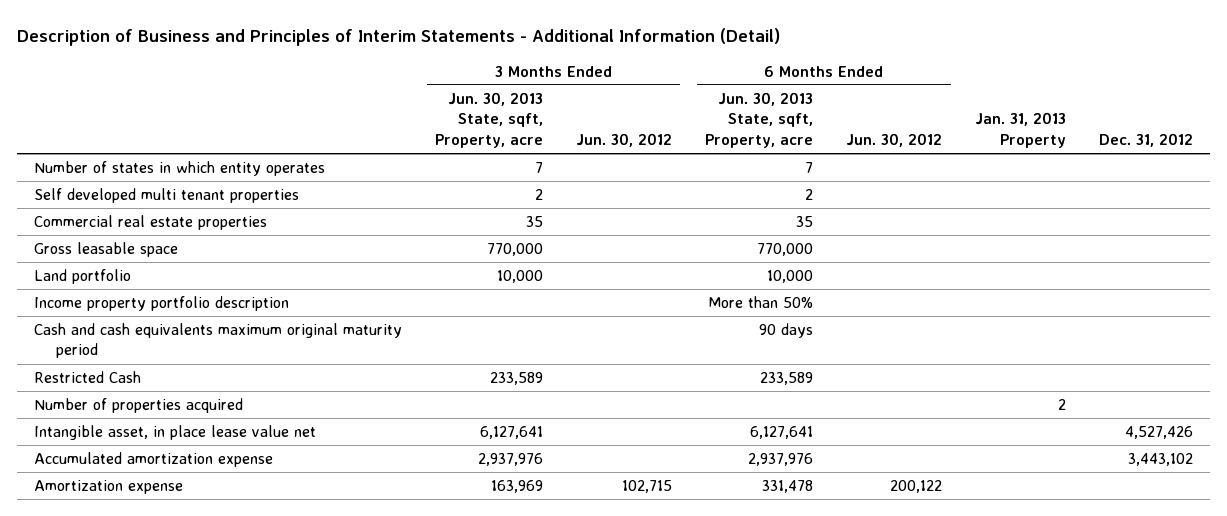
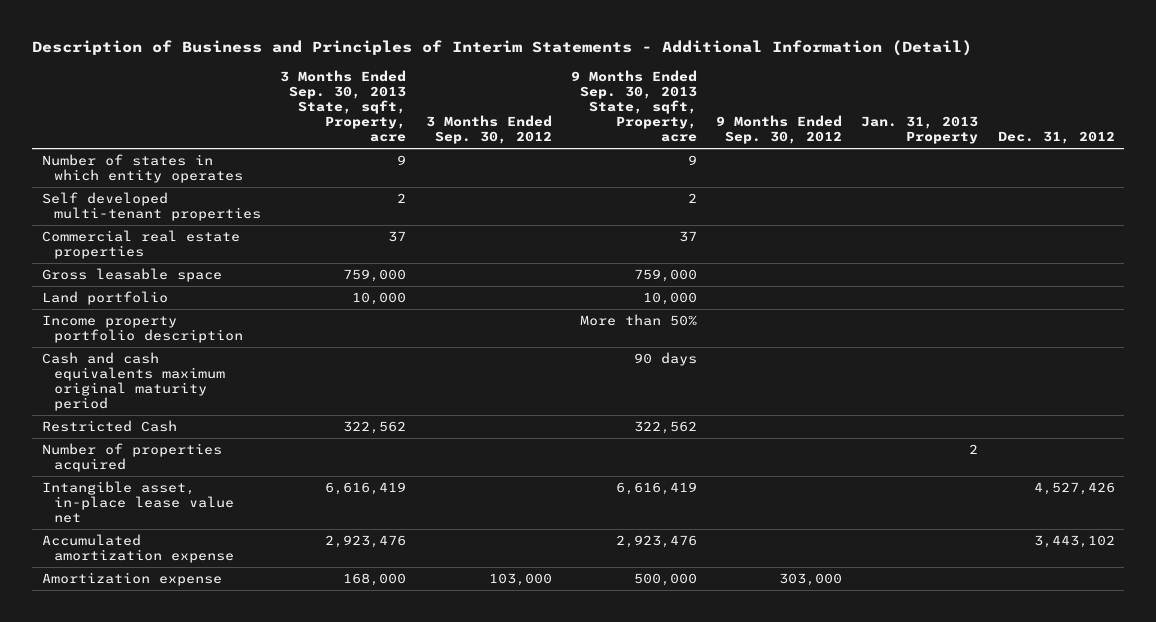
- | 3 Months Ended Jun. 30, 2013 State, sqft, Property, acre | 3 Months Ended Jun. 30, 2012 | 6 Months Ended Jun. 30, 2013 State, sqft, Property, acre | 6 Months Ended Jun. 30, 2012 | Jan. 31, 2013 Property | Dec. 31, 2012
+ | 3 Months Ended Sep. 30, 2013 State, sqft, Property, acre | 3 Months Ended Sep. 30, 2012 | 9 Months Ended Sep. 30, 2013 State, sqft, Property, acre | 9 Months Ended Sep. 30, 2012 | Jan. 31, 2013 Property | Dec. 31, 2012
- Self developed multi tenant properties | 2 | | 2 | | |
+ Self developed multi-tenant properties | 2 | | 2 | | |
- Intangible asset, in place lease value net | 6,127,641 | | 6,127,641 | | | 4,527,426
+ Intangible asset, in-place lease value net | 6,616,419 | | 6,616,419 | | | 4,527,426

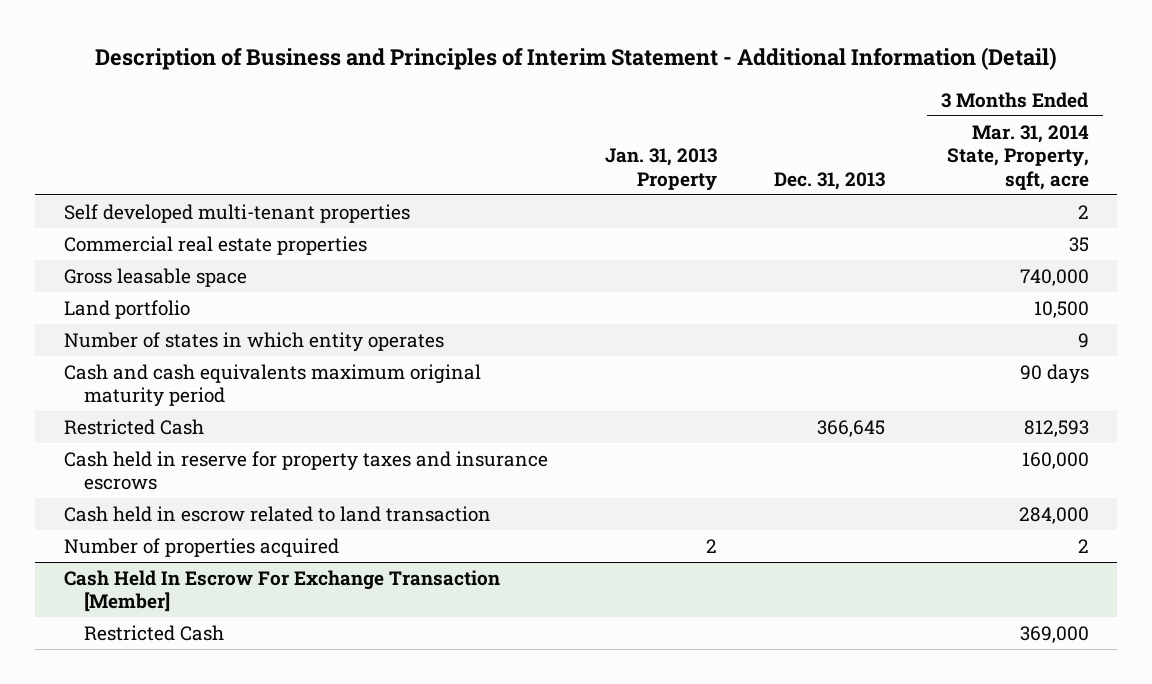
- Description of Business and Principles of Interim Statements - Additional Information (Detail)
+ Description of Business and Principles of Interim Statement - Additional Information (Detail)
- | 3 Months Ended Sep. 30, 2013 State, sqft, Property, acre | 3 Months Ended Sep. 30, 2012 | 9 Months Ended Sep. 30, 2013 State, sqft, Property, acre | 9 Months Ended Sep. 30, 2012 | Jan. 31, 2013 Property | Dec. 31, 2012
+ | Jan. 31, 2013 Property | Dec. 31, 2013 | 3 Months Ended Mar. 31, 2014 State, Property, sqft, acre
- Income property portfolio description | | | More than 50% | | |
moved down: Number of states in which entity operates | | | 9
+ Cash held in reserve for property taxes and insurance escrows | | | 160,000
+ Cash held in escrow related to land transaction | | | 284,000
- Intangible asset, in-place lease value net | 6,616,419 | | 6,616,419 | | | 4,527,426
- Accumulated amortization expense | 2,923,476 | | 2,923,476 | | | 3,443,102
- Amortization expense | 168,000 | 103,000 | 500,000 | 303,000 | |
+ Cash Held In Escrow For Exchange Transaction [Member]
+ Restricted Cash | | | 369,000

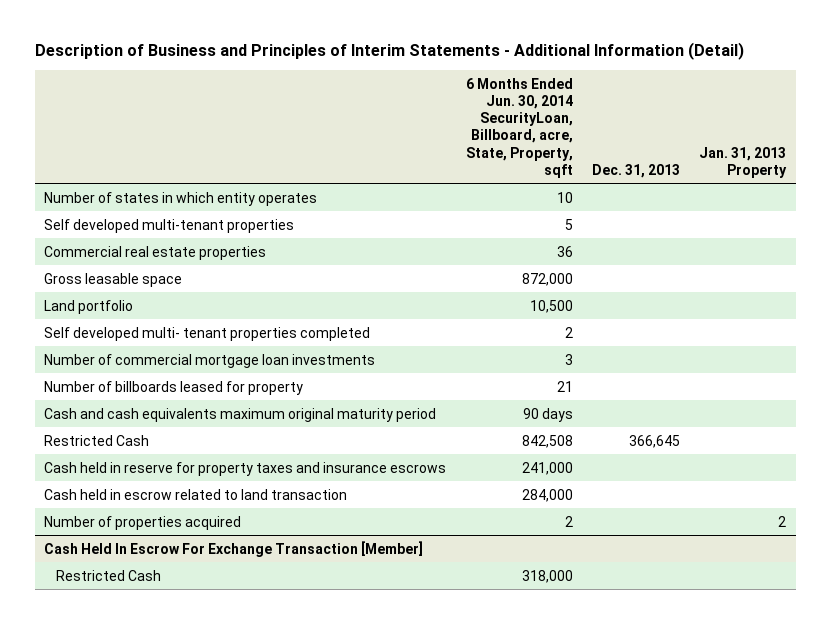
- Description of Business and Principles of Interim Statement - Additional Information (Detail)
+ Description of Business and Principles of Interim Statements - Additional Information (Detail)
- | Jan. 31, 2013 Property | Dec. 31, 2013 | 3 Months Ended Mar. 31, 2014 State, Property, sqft, acre
+ | 6 Months Ended Jun. 30, 2014 SecurityLoan, Billboard, acre, State, Property, sqft | Dec. 31, 2013 | Jan. 31, 2013 Property
moved up: Number of states in which entity operates | 10 | |
+ Self developed multi- tenant properties completed | 2 | |
+ Number of commercial mortgage loan investments | 3 | |
+ Number of billboards leased for property | 21 | |

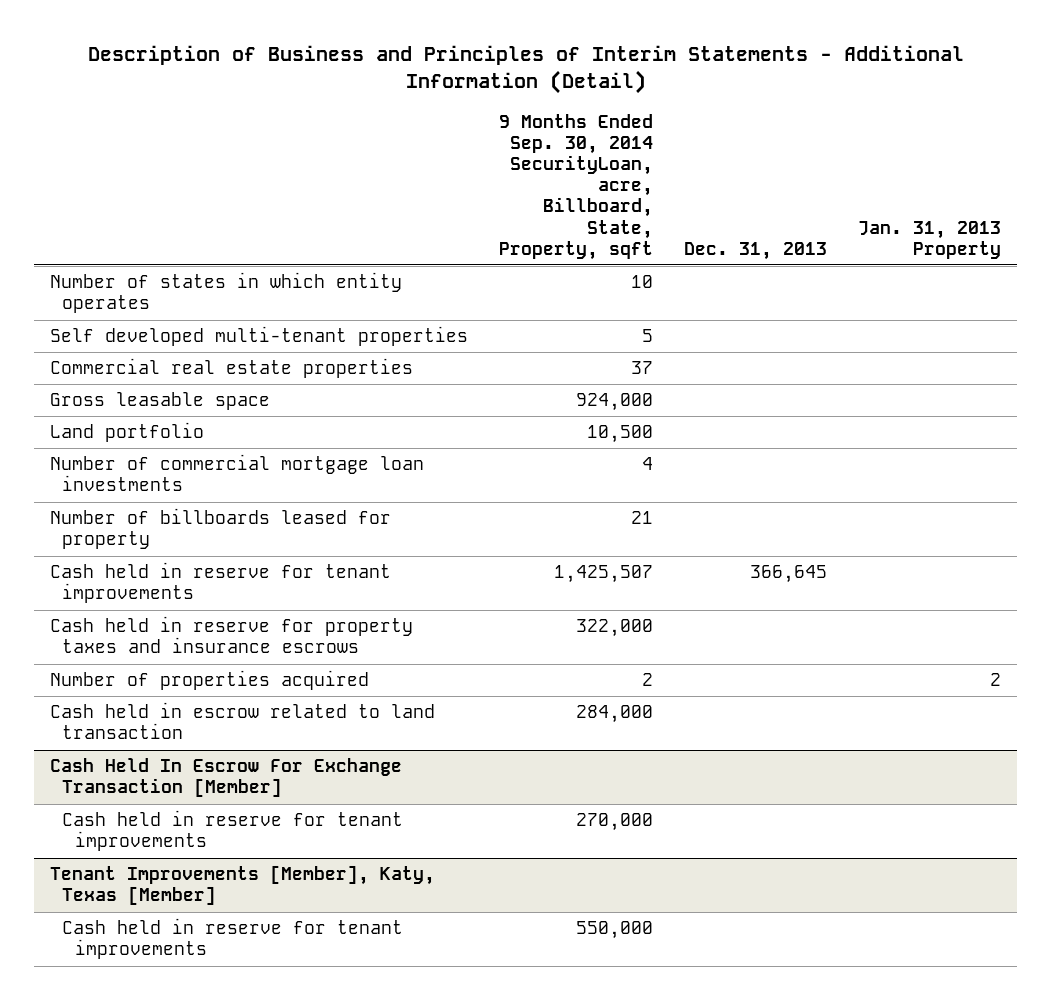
- | 6 Months Ended Jun. 30, 2014 SecurityLoan, Billboard, acre, State, Property, sqft | Dec. 31, 2013 | Jan. 31, 2013 Property
+ | 9 Months Ended Sep. 30, 2014 SecurityLoan, acre, Billboard, State, Property, sqft | Dec. 31, 2013 | Jan. 31, 2013 Property
- Self developed multi- tenant properties completed | 2 | |
- Cash and cash equivalents maximum original maturity period | 90 days | |
- Restricted Cash | 842,508 | 366,645 |
+ Cash held in reserve for tenant improvements | 1,425,507 | 366,645 |
moved down: Cash held in escrow related to land transaction | 284,000 | |
@ Cash Held In Escrow For Exchange Transaction [Member]
- Restricted Cash | 318,000 | |
+ Cash held in reserve for tenant improvements | 270,000 | |
+ Tenant Improvements [Member], Katy, Texas [Member]
+ Cash held in reserve for tenant improvements | 550,000 | |

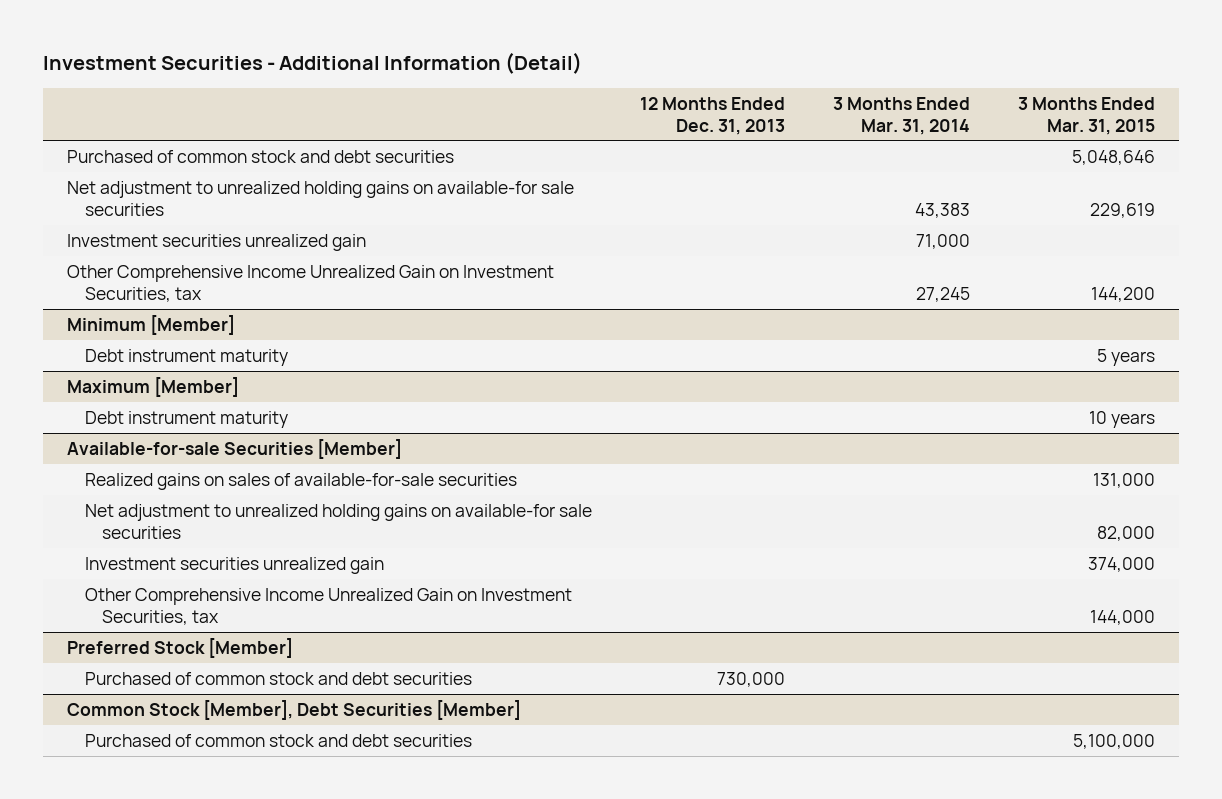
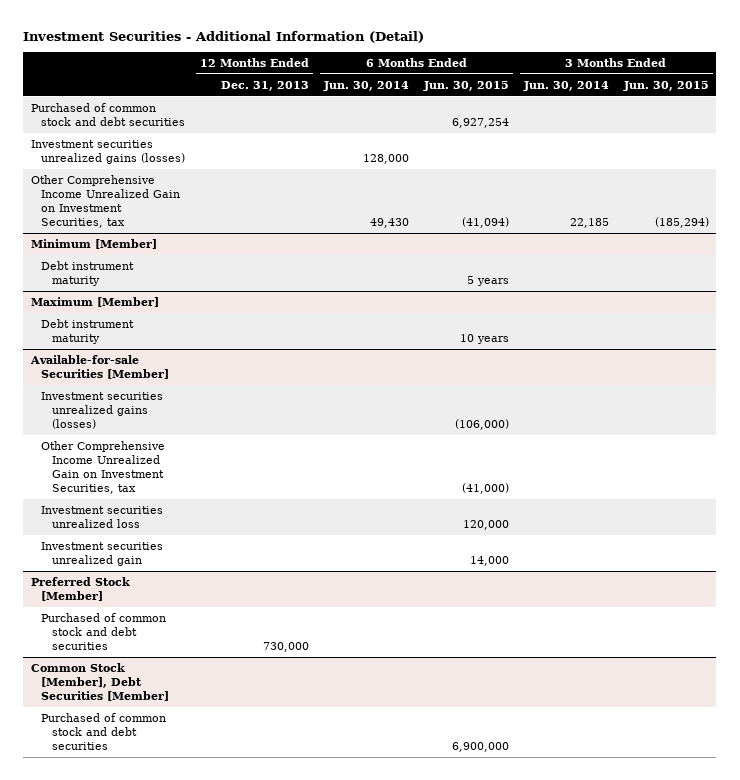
- | 12 Months Ended Dec. 31, 2013 | 3 Months Ended Mar. 31, 2014 | 3 Months Ended Mar. 31, 2015
+ | 12 Months Ended Dec. 31, 2013 | 6 Months Ended Jun. 30, 2014 | 6 Months Ended Jun. 30, 2015 | 3 Months Ended Jun. 30, 2014 | 3 Months Ended Jun. 30, 2015
- Net adjustment to unrealized holding gains on available-for sale securities | | 43,383 | 229,619
- Investment securities unrealized gain | | 71,000 |
+ Investment securities unrealized gains (losses) | | 128,000 | | |
@ Available-for-sale Securities [Member]
- Realized gains on sales of available-for-sale securities | | | 131,000
- Net adjustment to unrealized holding gains on available-for sale securities | | | 82,000
+ Investment securities unrealized gains (losses) | | | (106,000) | |
+ Investment securities unrealized loss | | | 120,000 | |
moved down: Investment securities unrealized gain | | | 14,000 | |

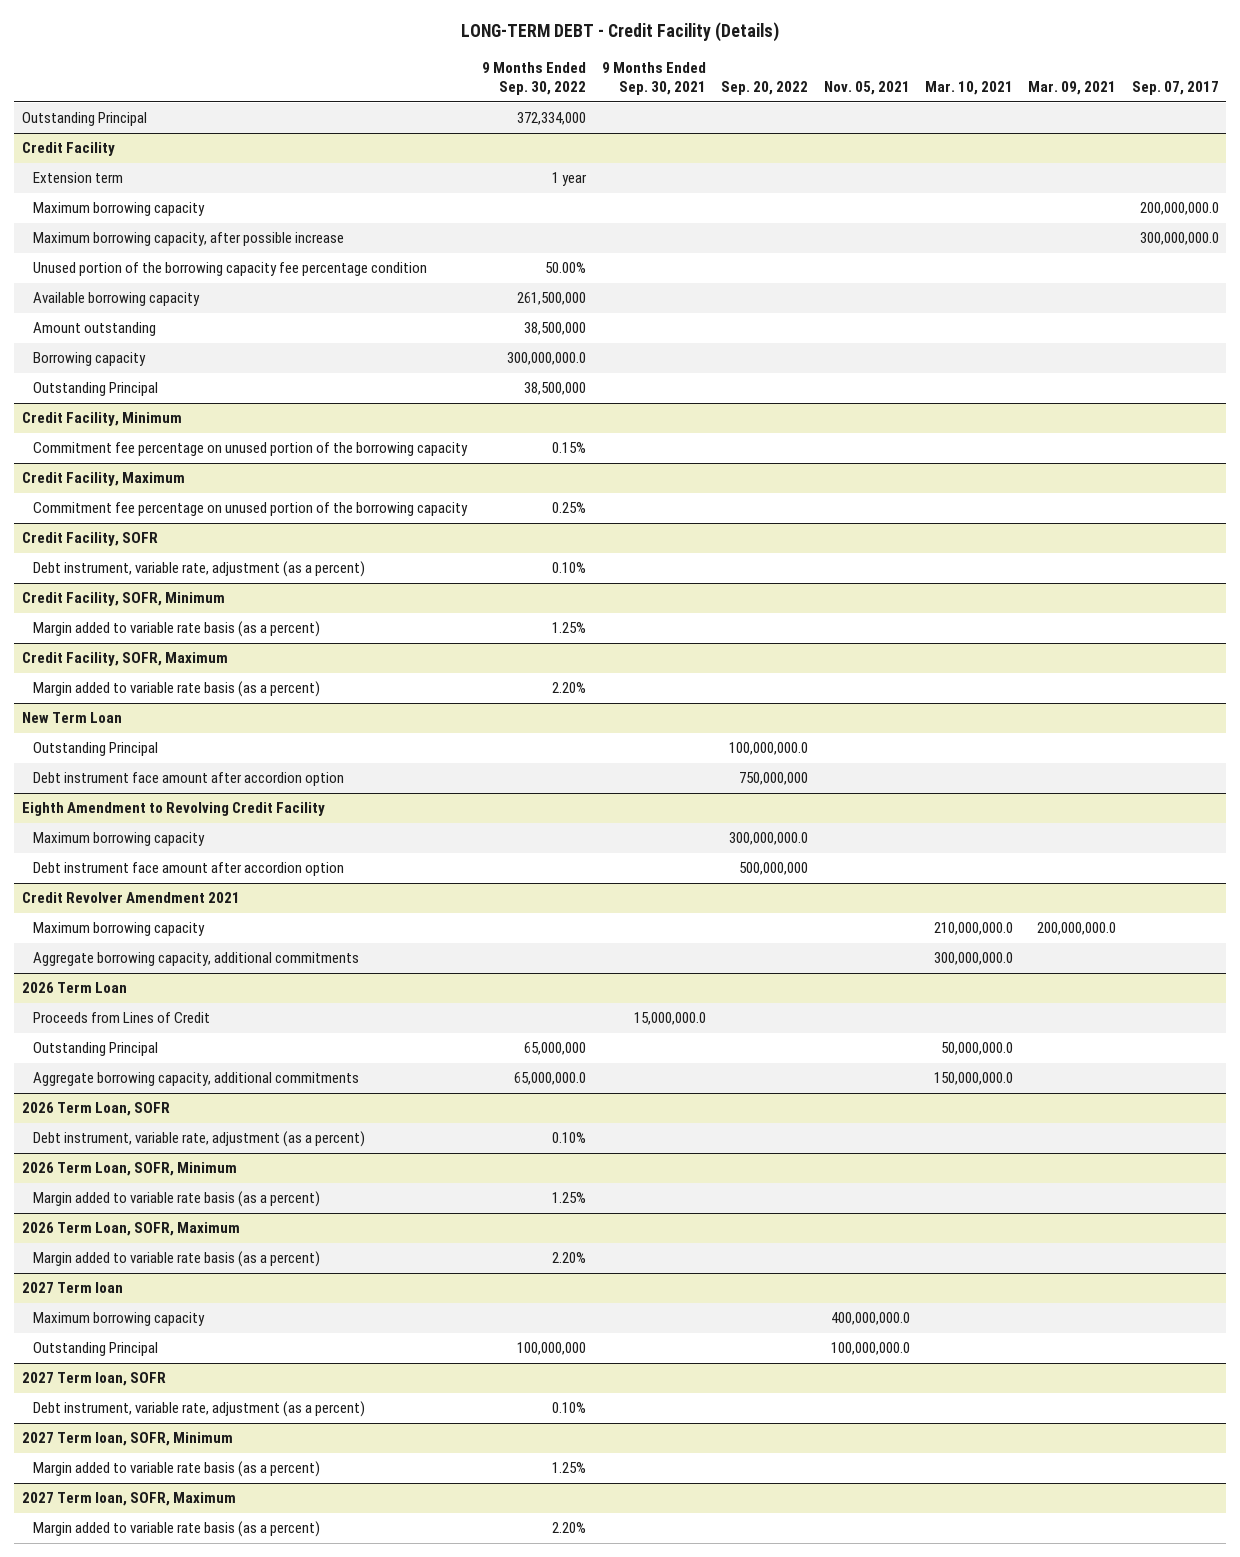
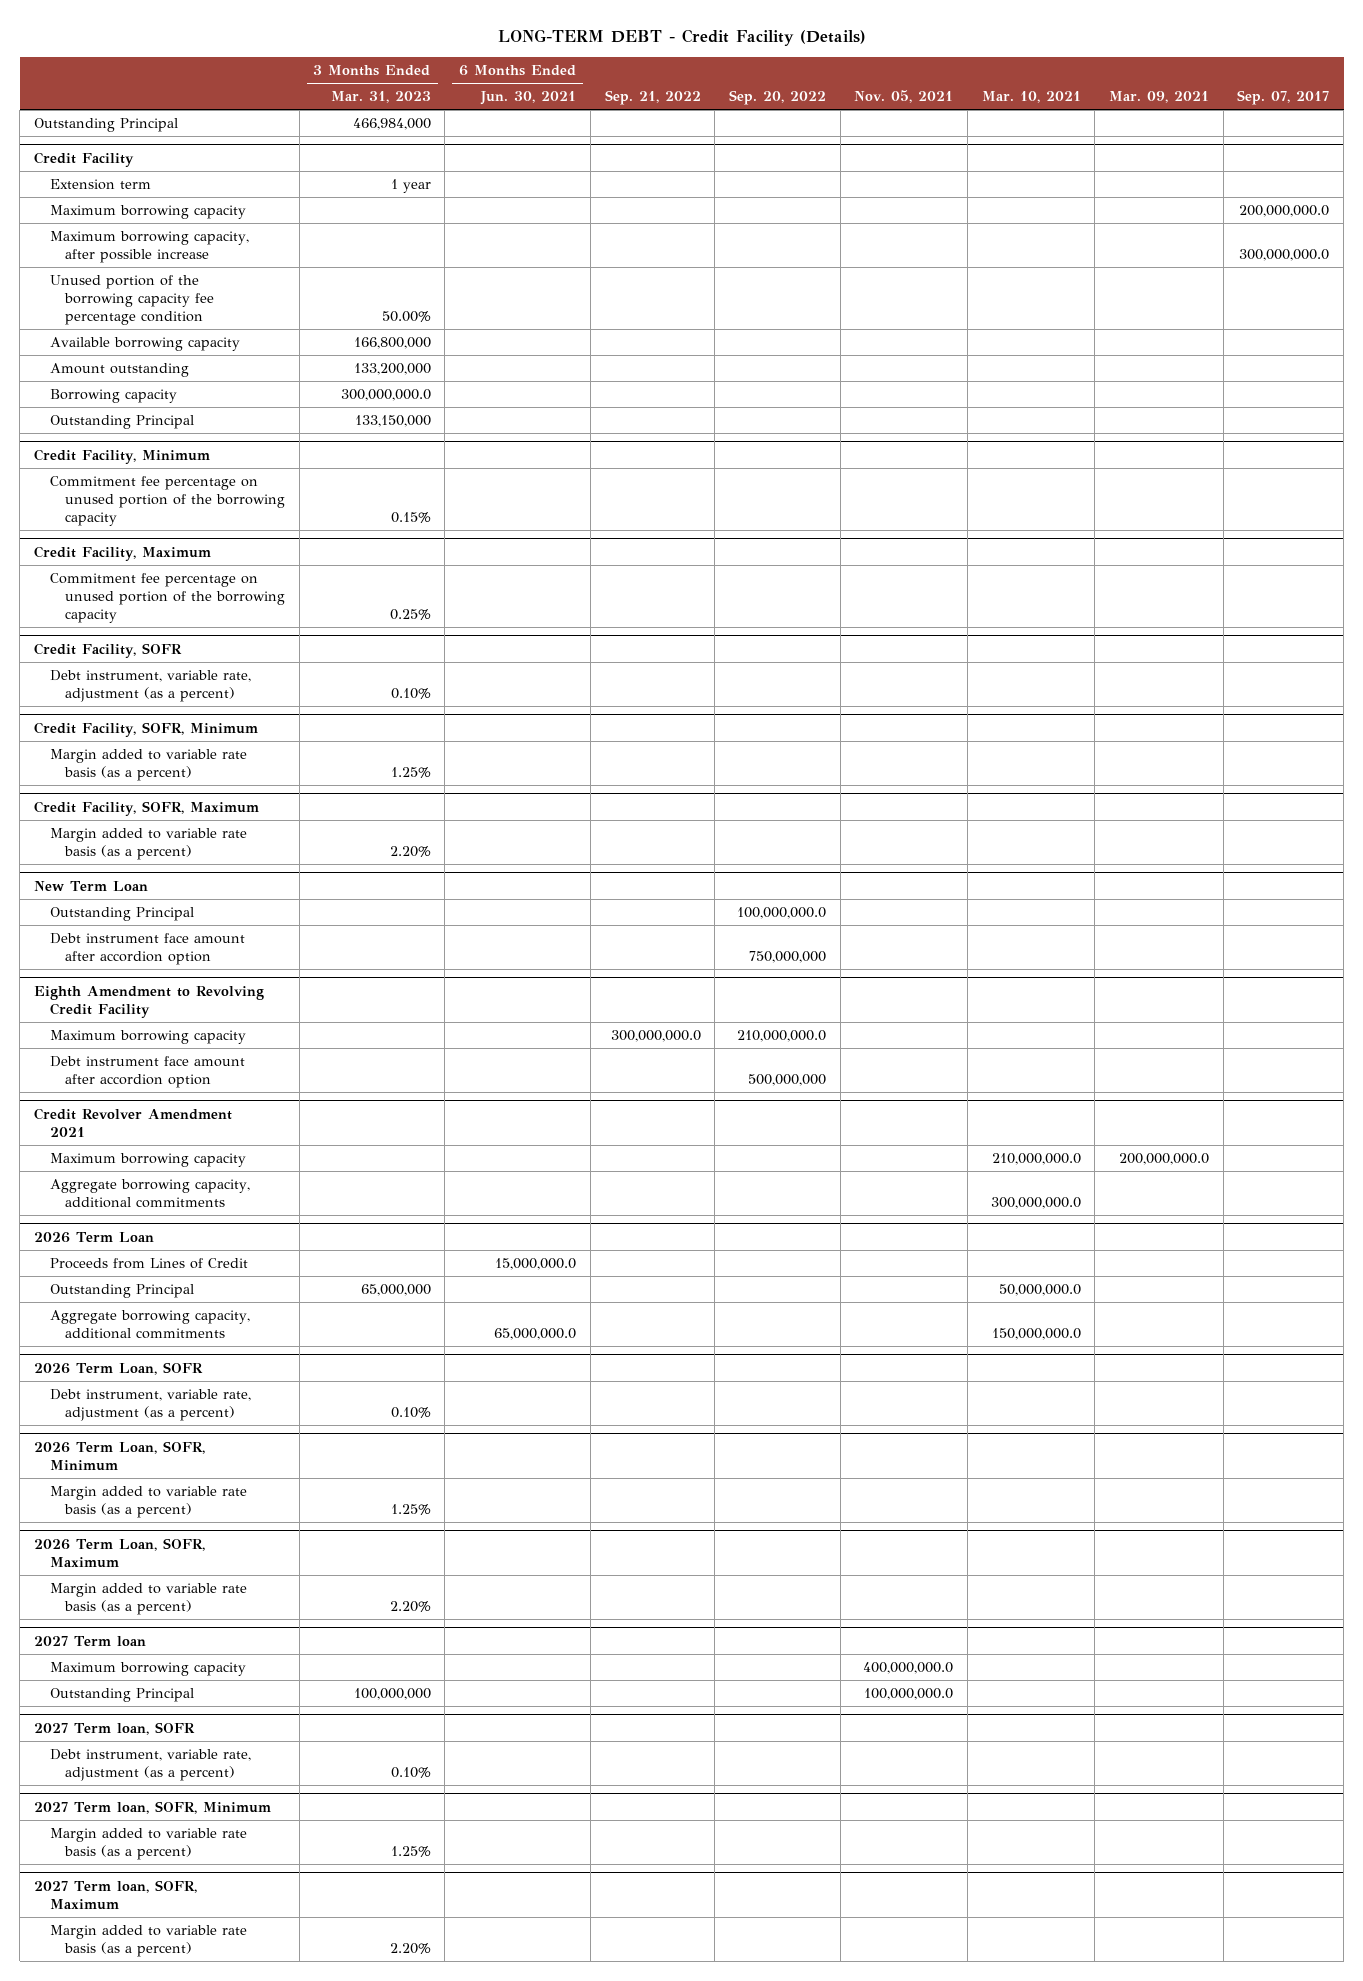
- | 9 Months Ended Sep. 30, 2022 | 9 Months Ended Sep. 30, 2021 | Sep. 20, 2022 | Nov. 05, 2021 | Mar. 10, 2021 | Mar. 09, 2021 | Sep. 07, 2017
+ | 3 Months Ended Mar. 31, 2023 | 6 Months Ended Jun. 30, 2021 | Sep. 21, 2022 | Sep. 20, 2022 | Nov. 05, 2021 | Mar. 10, 2021 | Mar. 09, 2021 | Sep. 07, 2017
@ Eighth Amendment to Revolving Credit Facility
- Maximum borrowing capacity | | | 300,000,000.0 | | | |
+ Maximum borrowing capacity | | | 300,000,000.0 | 210,000,000.0 | | | |

